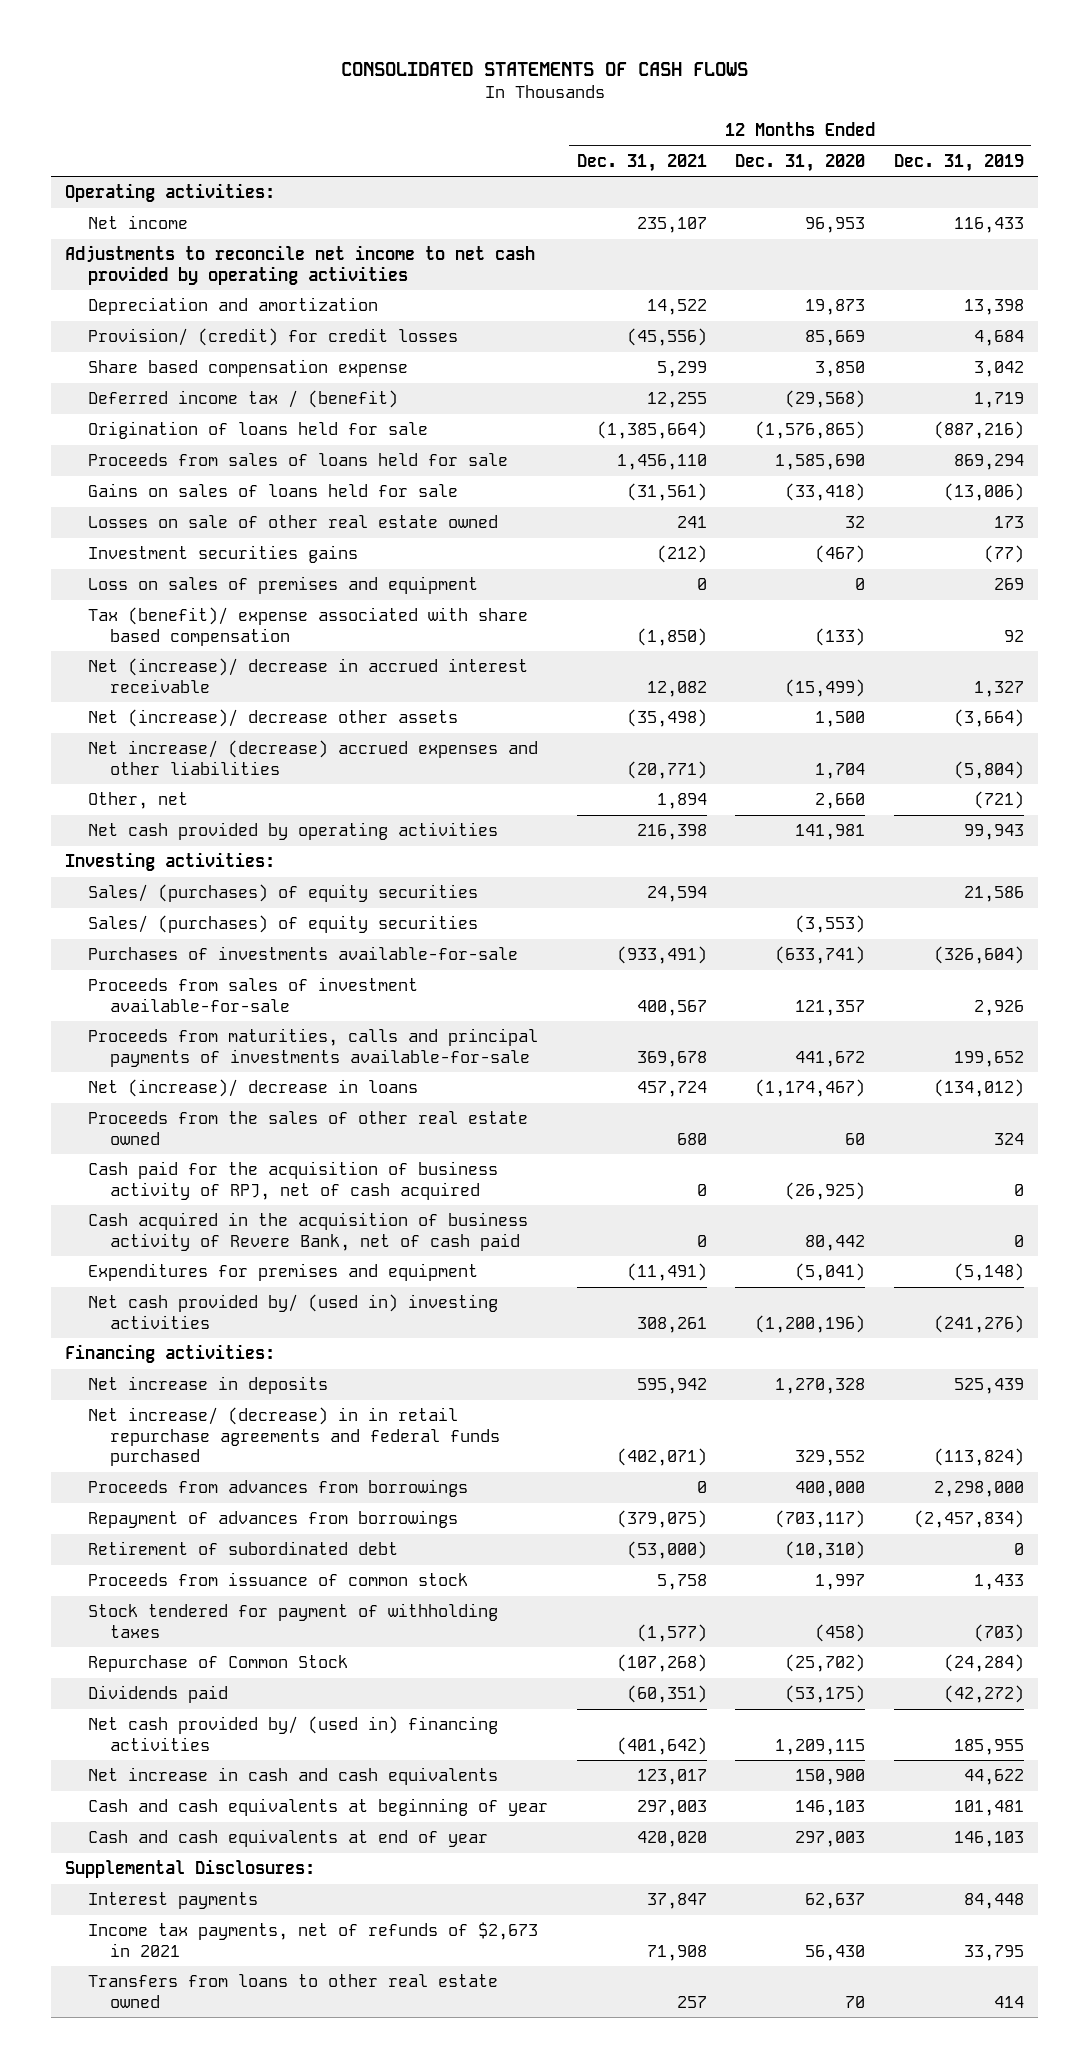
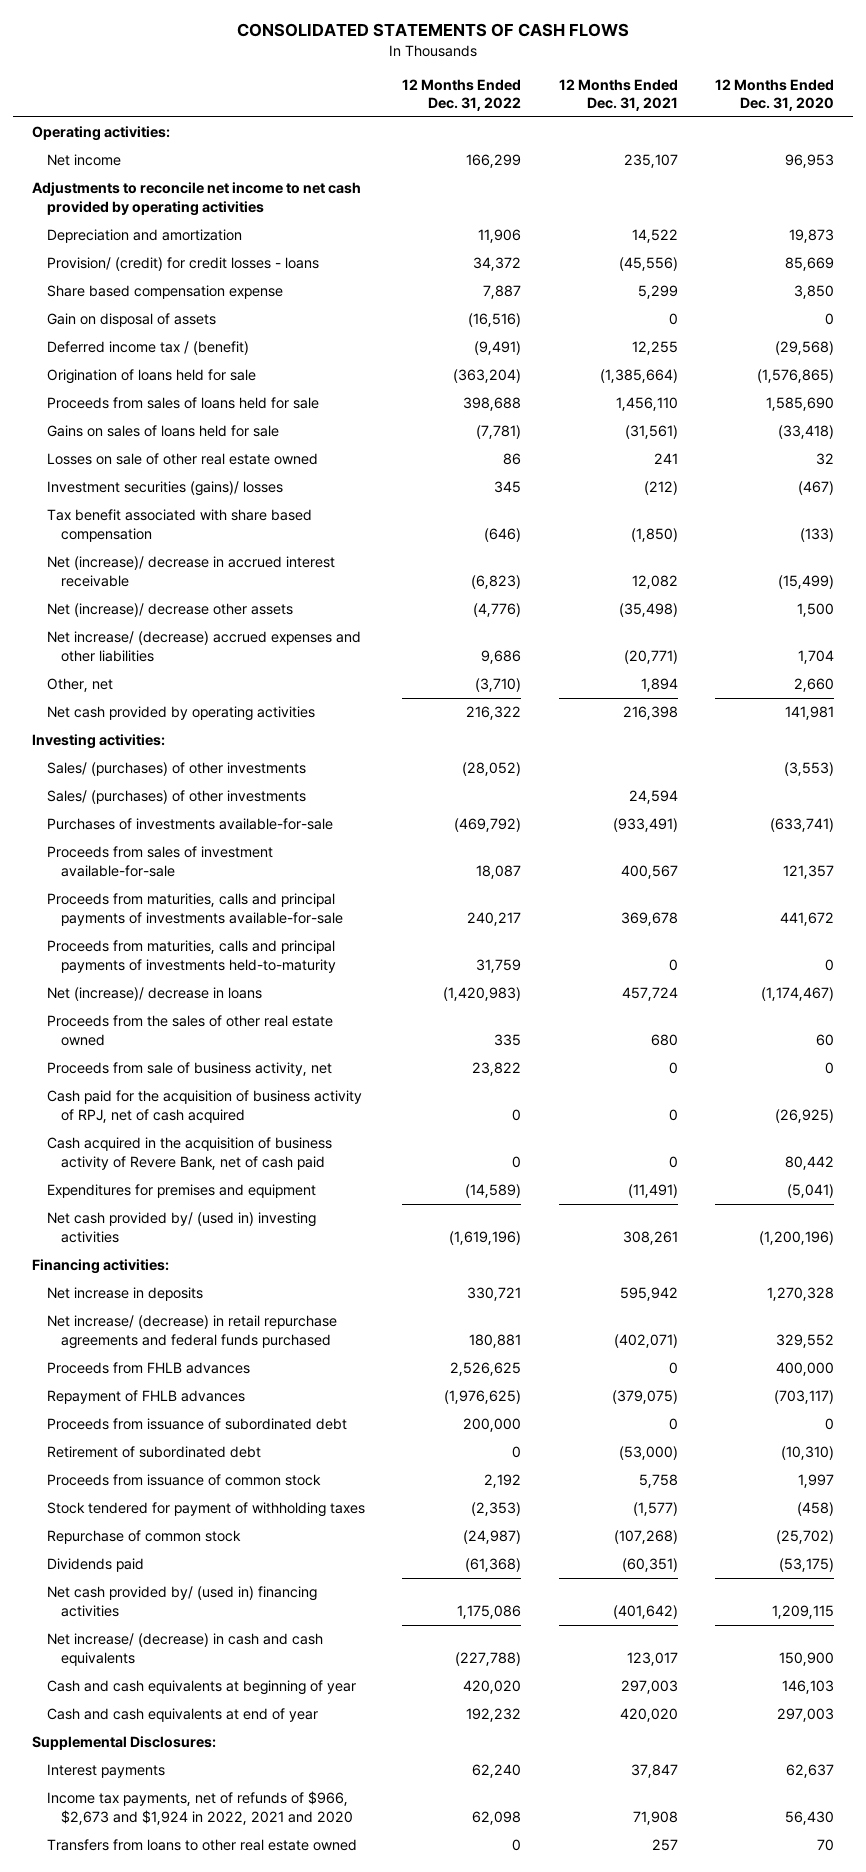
- | 12 Months Ended Dec. 31, 2021 | 12 Months Ended Dec. 31, 2020 | 12 Months Ended Dec. 31, 2019
+ | 12 Months Ended Dec. 31, 2022 | 12 Months Ended Dec. 31, 2021 | 12 Months Ended Dec. 31, 2020
- Provision/ (credit) for credit losses | (45,556) | 85,669 | 4,684
+ Provision/ (credit) for credit losses - loans | 34,372 | (45,556) | 85,669
+ Gain on disposal of assets | (16,516) | 0 | 0
- Investment securities gains | (212) | (467) | (77)
- Loss on sales of premises and equipment | 0 | 0 | 269
- Tax (benefit)/ expense associated with share based compensation | (1,850) | (133) | 92
+ Investment securities (gains)/ losses | 345 | (212) | (467)
+ Tax benefit associated with share based compensation | (646) | (1,850) | (133)
- Sales/ (purchases) of equity securities | 24,594 | | 21,586
- Sales/ (purchases) of equity securities | | (3,553) |
+ Sales/ (purchases) of other investments | (28,052) | | (3,553)
+ Sales/ (purchases) of other investments | | 24,594 |
+ Proceeds from maturities, calls and principal payments of investments held-to-maturity | 31,759 | 0 | 0
+ Proceeds from sale of business activity, net | 23,822 | 0 | 0
- Net increase/ (decrease) in in retail repurchase agreements and federal funds purchased | (402,071) | 329,552 | (113,824)
- Proceeds from advances from borrowings | 0 | 400,000 | 2,298,000
- Repayment of advances from borrowings | (379,075) | (703,117) | (2,457,834)
+ Net increase/ (decrease) in retail repurchase agreements and federal funds purchased | 180,881 | (402,071) | 329,552
+ Proceeds from FHLB advances | 2,526,625 | 0 | 400,000
+ Repayment of FHLB advances | (1,976,625) | (379,075) | (703,117)
+ Proceeds from issuance of subordinated debt | 200,000 | 0 | 0
- Repurchase of Common Stock | (107,268) | (25,702) | (24,284)
+ Repurchase of common stock | (24,987) | (107,268) | (25,702)
- Net increase in cash and cash equivalents | 123,017 | 150,900 | 44,622
+ Net increase/ (decrease) in cash and cash equivalents | (227,788) | 123,017 | 150,900
- Income tax payments, net of refunds of $2,673 in 2021 | 71,908 | 56,430 | 33,795
+ Income tax payments, net of refunds of $966, $2,673 and $1,924 in 2022, 2021 and 2020 | 62,098 | 71,908 | 56,430

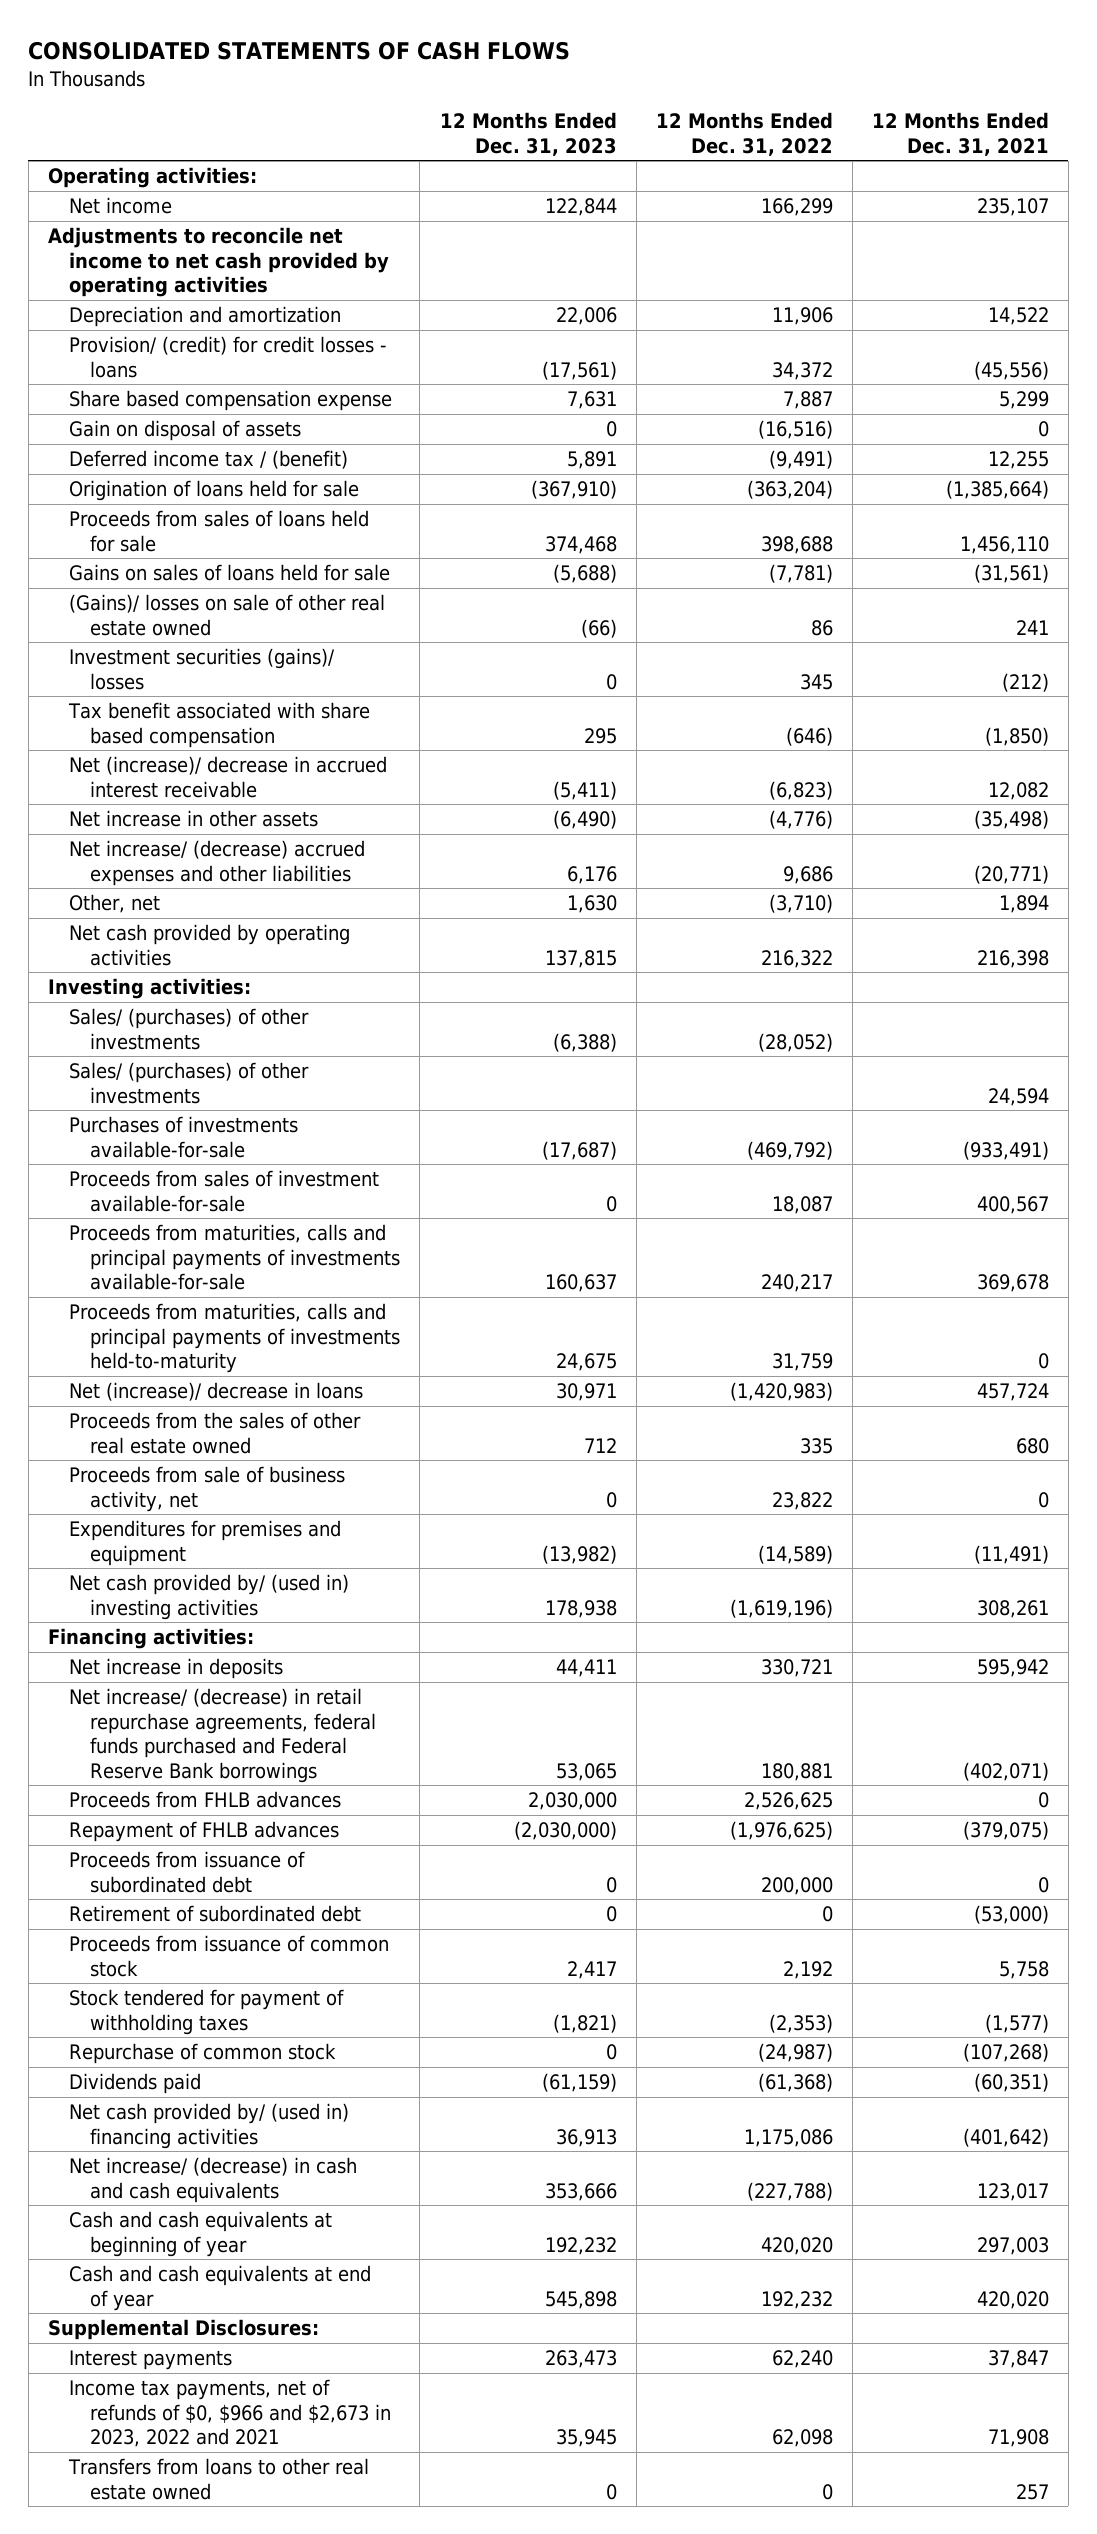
- | 12 Months Ended Dec. 31, 2022 | 12 Months Ended Dec. 31, 2021 | 12 Months Ended Dec. 31, 2020
+ | 12 Months Ended Dec. 31, 2023 | 12 Months Ended Dec. 31, 2022 | 12 Months Ended Dec. 31, 2021
- Losses on sale of other real estate owned | 86 | 241 | 32
+ (Gains)/ losses on sale of other real estate owned | (66) | 86 | 241
- Net (increase)/ decrease other assets | (4,776) | (35,498) | 1,500
+ Net increase in other assets | (6,490) | (4,776) | (35,498)
- Cash paid for the acquisition of business activity of RPJ, net of cash acquired | 0 | 0 | (26,925)
- Cash acquired in the acquisition of business activity of Revere Bank, net of cash paid | 0 | 0 | 80,442
- Net increase/ (decrease) in retail repurchase agreements and federal funds purchased | 180,881 | (402,071) | 329,552
+ Net increase/ (decrease) in retail repurchase agreements, federal funds purchased and Federal Reserve Bank borrowings | 53,065 | 180,881 | (402,071)
- Income tax payments, net of refunds of $966, $2,673 and $1,924 in 2022, 2021 and 2020 | 62,098 | 71,908 | 56,430
+ Income tax payments, net of refunds of $0, $966 and $2,673 in 2023, 2022 and 2021 | 35,945 | 62,098 | 71,908

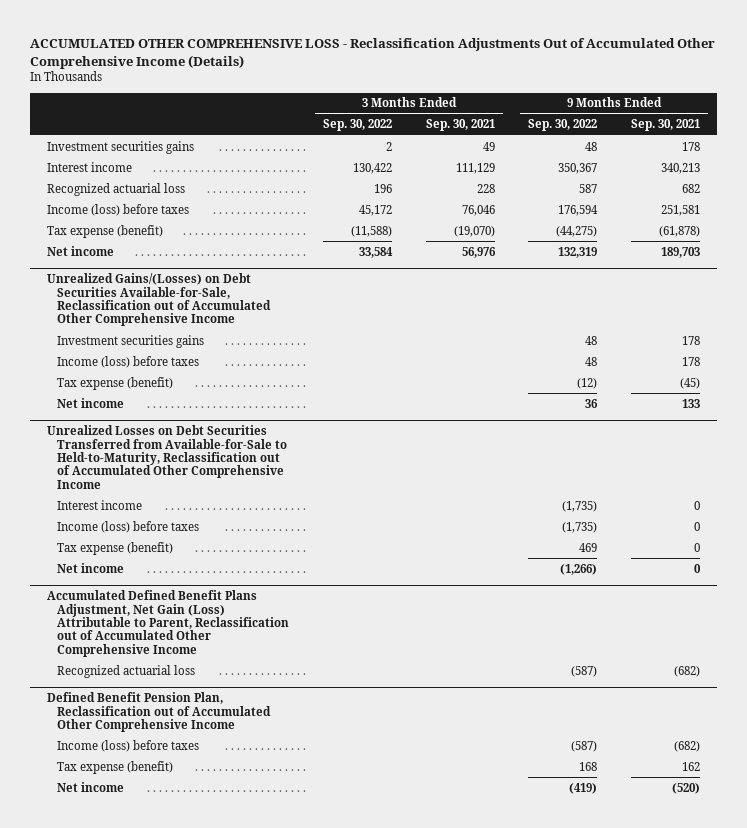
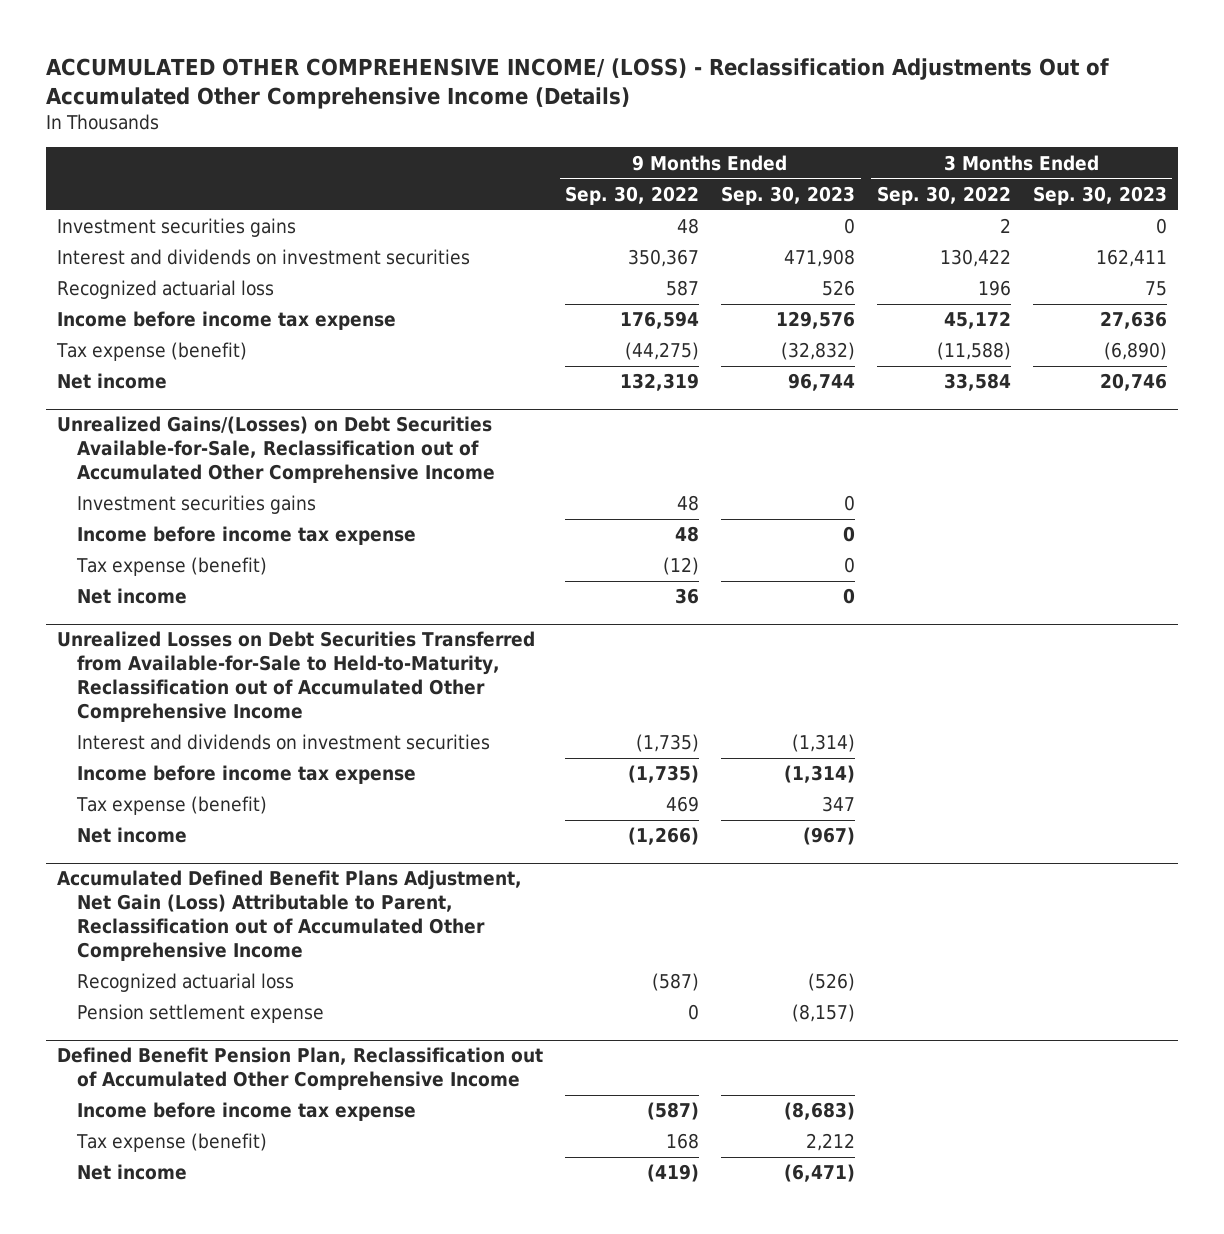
- ACCUMULATED OTHER COMPREHENSIVE LOSS - Reclassification Adjustments Out of Accumulated Other Comprehensive Income (Details)
+ ACCUMULATED OTHER COMPREHENSIVE INCOME/ (LOSS) - Reclassification Adjustments Out of Accumulated Other Comprehensive Income (Details)
- | 3 Months Ended Sep. 30, 2022 | 3 Months Ended Sep. 30, 2021 | 9 Months Ended Sep. 30, 2022 | 9 Months Ended Sep. 30, 2021
+ | 9 Months Ended Sep. 30, 2022 | 9 Months Ended Sep. 30, 2023 | 3 Months Ended Sep. 30, 2022 | 3 Months Ended Sep. 30, 2023
- Interest income | 130,422 | 111,129 | 350,367 | 340,213
+ Interest and dividends on investment securities | 350,367 | 471,908 | 130,422 | 162,411
- Income (loss) before taxes | 45,172 | 76,046 | 176,594 | 251,581
+ Income before income tax expense | 176,594 | 129,576 | 45,172 | 27,636
@ Unrealized Gains/(Losses) on Debt Securities Available-for-Sale, Reclassification out of Accumulated Other Comprehensive Income
- Income (loss) before taxes | | | 48 | 178
+ Income before income tax expense | 48 | 0 | |
@ Unrealized Losses on Debt Securities Transferred from Available-for-Sale to Held-to-Maturity, Reclassification out of Accumulated Other Comprehensive Income
- Interest income | | | (1,735) | 0
- Income (loss) before taxes | | | (1,735) | 0
+ Interest and dividends on investment securities | (1,735) | (1,314) | |
+ Income before income tax expense | (1,735) | (1,314) | |
@ Accumulated Defined Benefit Plans Adjustment, Net Gain (Loss) Attributable to Parent, Reclassification out of Accumulated Other Comprehensive Income
+ Pension settlement expense | 0 | (8,157) | |
@ Defined Benefit Pension Plan, Reclassification out of Accumulated Other Comprehensive Income
- Income (loss) before taxes | | | (587) | (682)
+ Income before income tax expense | (587) | (8,683) | |

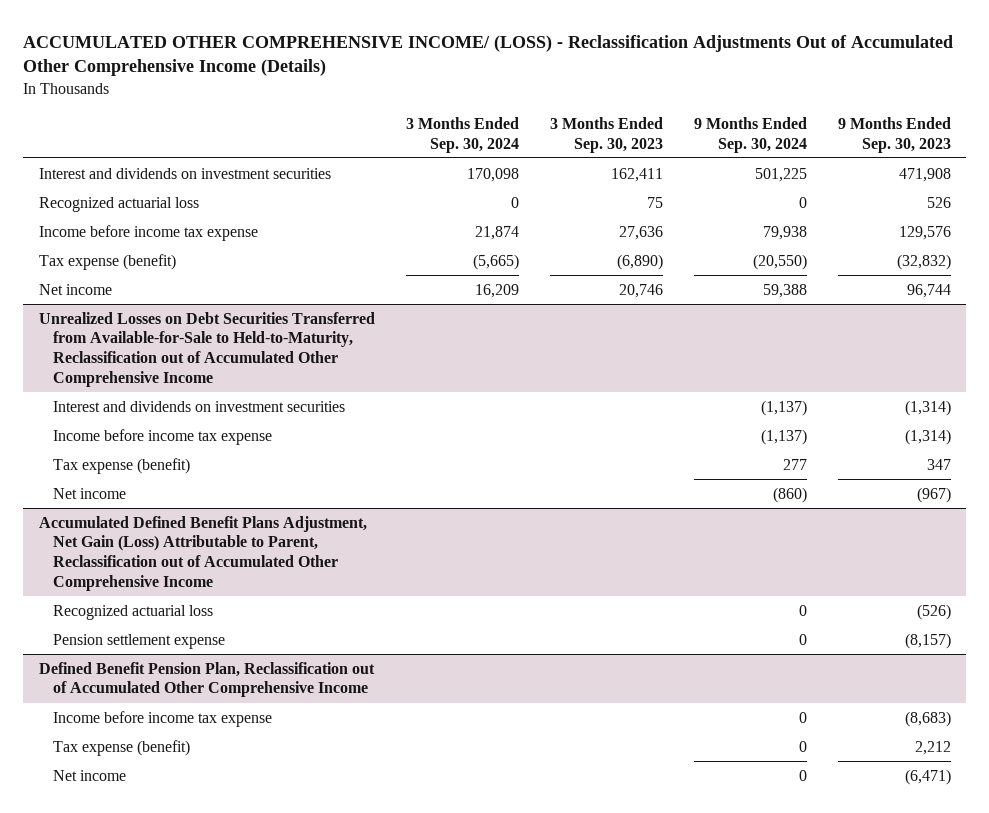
- | 9 Months Ended Sep. 30, 2022 | 9 Months Ended Sep. 30, 2023 | 3 Months Ended Sep. 30, 2022 | 3 Months Ended Sep. 30, 2023
+ | 3 Months Ended Sep. 30, 2024 | 3 Months Ended Sep. 30, 2023 | 9 Months Ended Sep. 30, 2024 | 9 Months Ended Sep. 30, 2023
- Investment securities gains | 48 | 0 | 2 | 0
- Unrealized Gains/(Losses) on Debt Securities Available-for-Sale, Reclassification out of Accumulated Other Comprehensive Income
- Investment securities gains | 48 | 0 | |
- Income before income tax expense | 48 | 0 | |
- Tax expense (benefit) | (12) | 0 | |
- Net income | 36 | 0 | |

